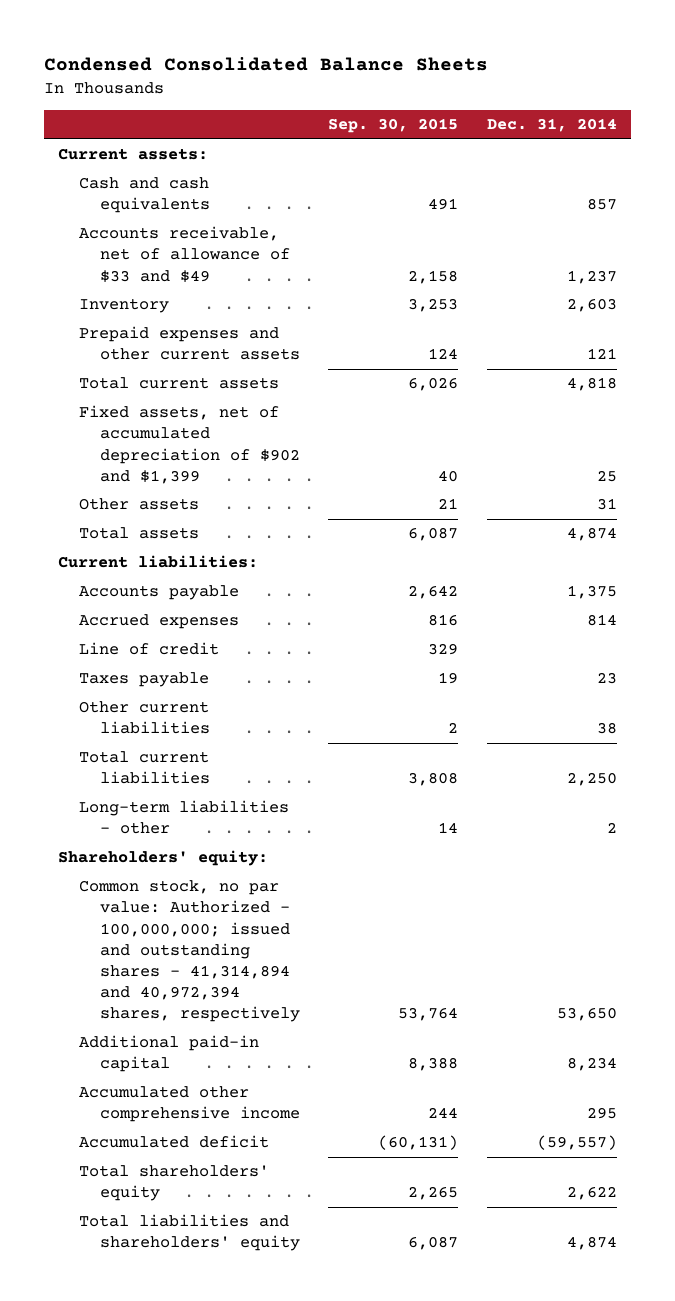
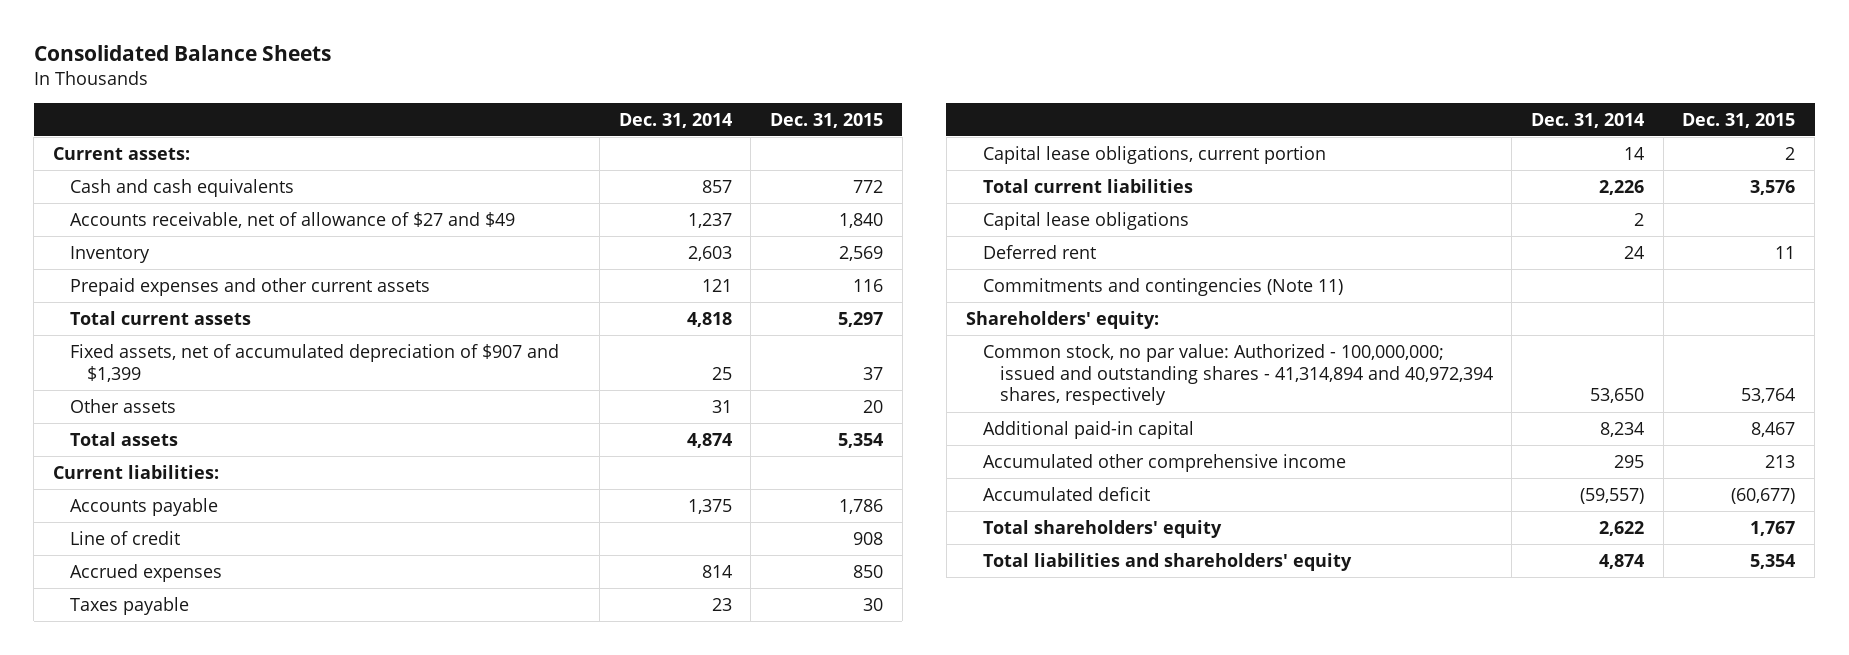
- Condensed Consolidated Balance Sheets
+ Consolidated Balance Sheets
- | Sep. 30, 2015 | Dec. 31, 2014
+ | Dec. 31, 2014 | Dec. 31, 2015
- Accounts receivable, net of allowance of $33 and $49 | 2,158 | 1,237
+ Accounts receivable, net of allowance of $27 and $49 | 1,237 | 1,840
- Fixed assets, net of accumulated depreciation of $902 and $1,399 | 40 | 25
+ Fixed assets, net of accumulated depreciation of $907 and $1,399 | 25 | 37
moved down: Accrued expenses | 814 | 850
- Other current liabilities | 2 | 38
- Total current liabilities | 3,808 | 2,250
- Long-term liabilities - other | 14 | 2
+ Capital lease obligations, current portion | 14 | 2
+ Total current liabilities | 2,226 | 3,576
+ Capital lease obligations | 2 |
+ Deferred rent | 24 | 11
+ Commitments and contingencies (Note 11)

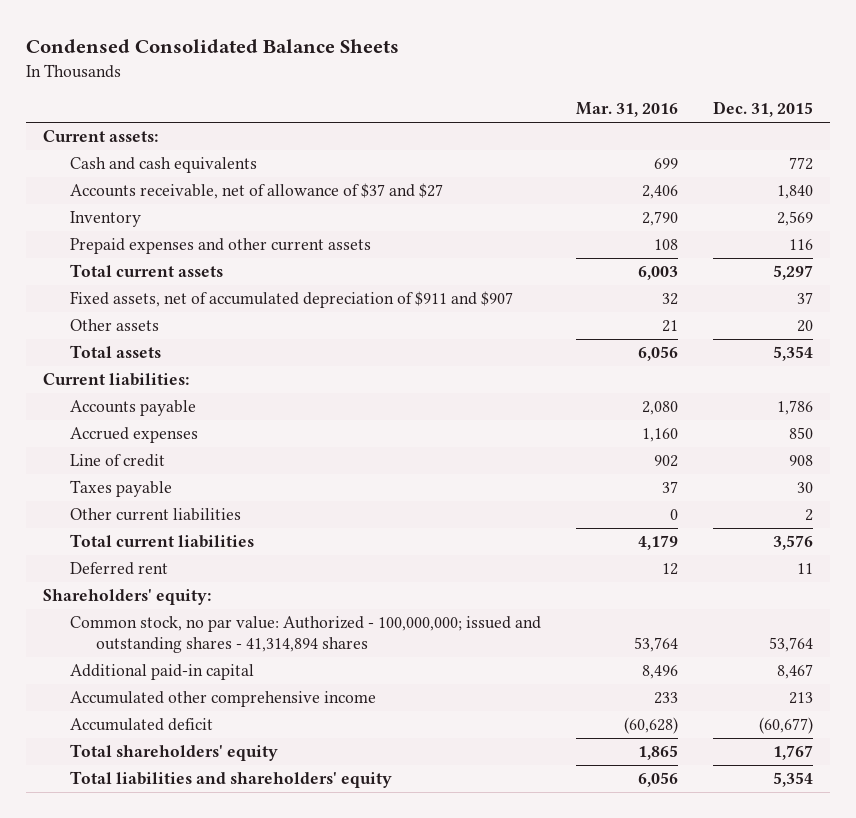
- Consolidated Balance Sheets
+ Condensed Consolidated Balance Sheets
- | Dec. 31, 2014 | Dec. 31, 2015
+ | Mar. 31, 2016 | Dec. 31, 2015
- Accounts receivable, net of allowance of $27 and $49 | 1,237 | 1,840
+ Accounts receivable, net of allowance of $37 and $27 | 2,406 | 1,840
- Fixed assets, net of accumulated depreciation of $907 and $1,399 | 25 | 37
+ Fixed assets, net of accumulated depreciation of $911 and $907 | 32 | 37
moved down: Line of credit | 902 | 908
- Capital lease obligations, current portion | 14 | 2
+ Other current liabilities | 0 | 2
- Capital lease obligations | 2 |
- Commitments and contingencies (Note 11)
- Common stock, no par value: Authorized - 100,000,000; issued and outstanding shares - 41,314,894 and 40,972,394 shares, respectively | 53,650 | 53,764
+ Common stock, no par value: Authorized - 100,000,000; issued and outstanding shares - 41,314,894 shares | 53,764 | 53,764

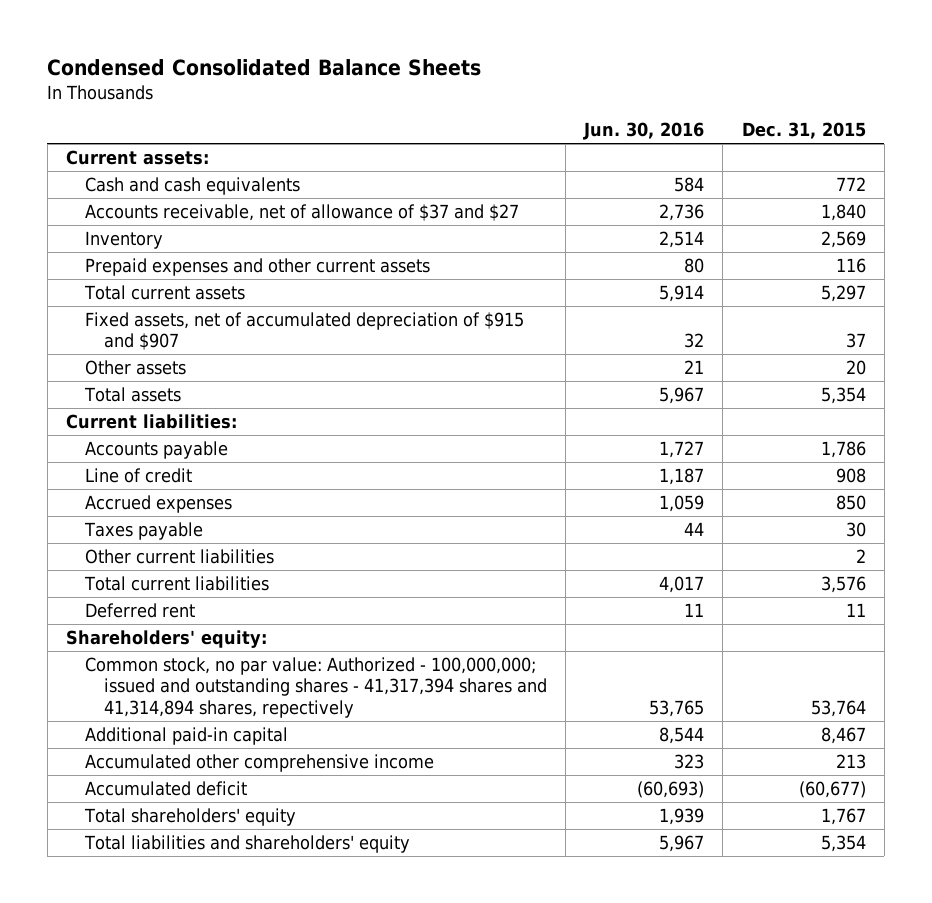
- | Mar. 31, 2016 | Dec. 31, 2015
+ | Jun. 30, 2016 | Dec. 31, 2015
- Fixed assets, net of accumulated depreciation of $911 and $907 | 32 | 37
+ Fixed assets, net of accumulated depreciation of $915 and $907 | 32 | 37
moved down: Accrued expenses | 1,059 | 850
- Common stock, no par value: Authorized - 100,000,000; issued and outstanding shares - 41,314,894 shares | 53,764 | 53,764
+ Common stock, no par value: Authorized - 100,000,000; issued and outstanding shares - 41,317,394 shares and 41,314,894 shares, repectively | 53,765 | 53,764

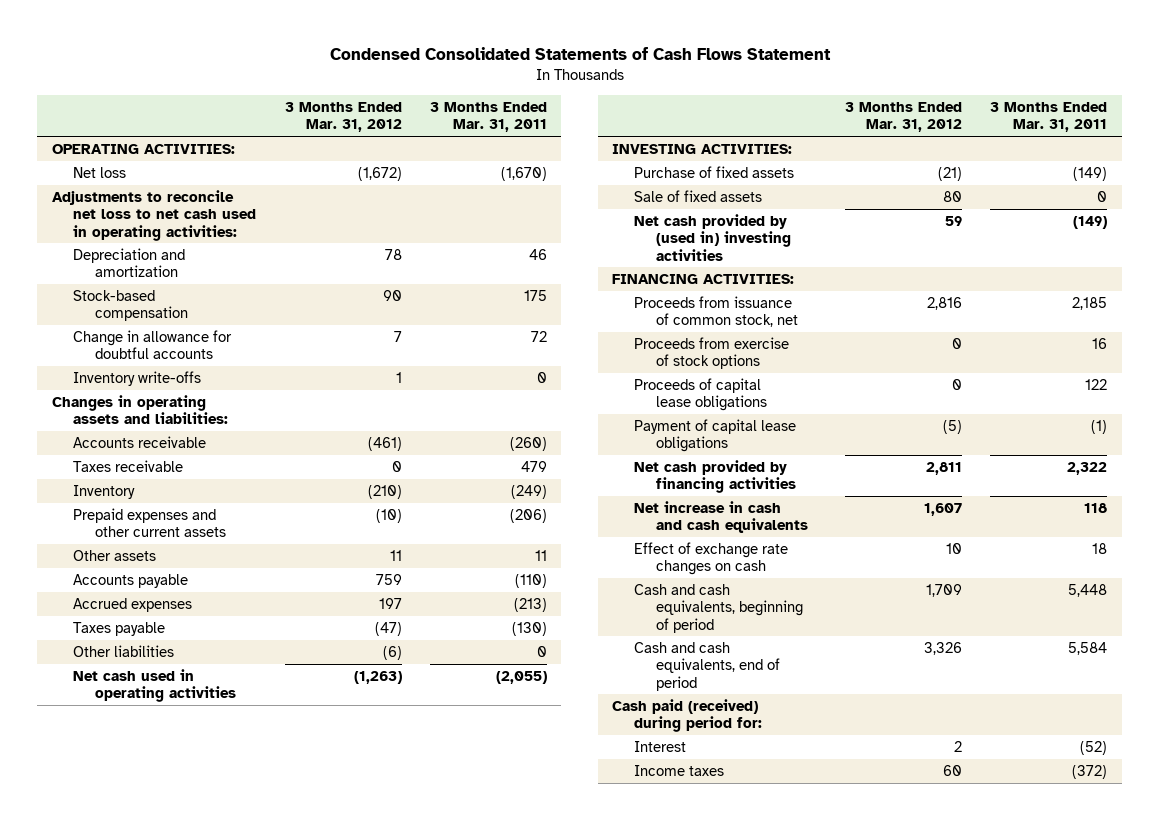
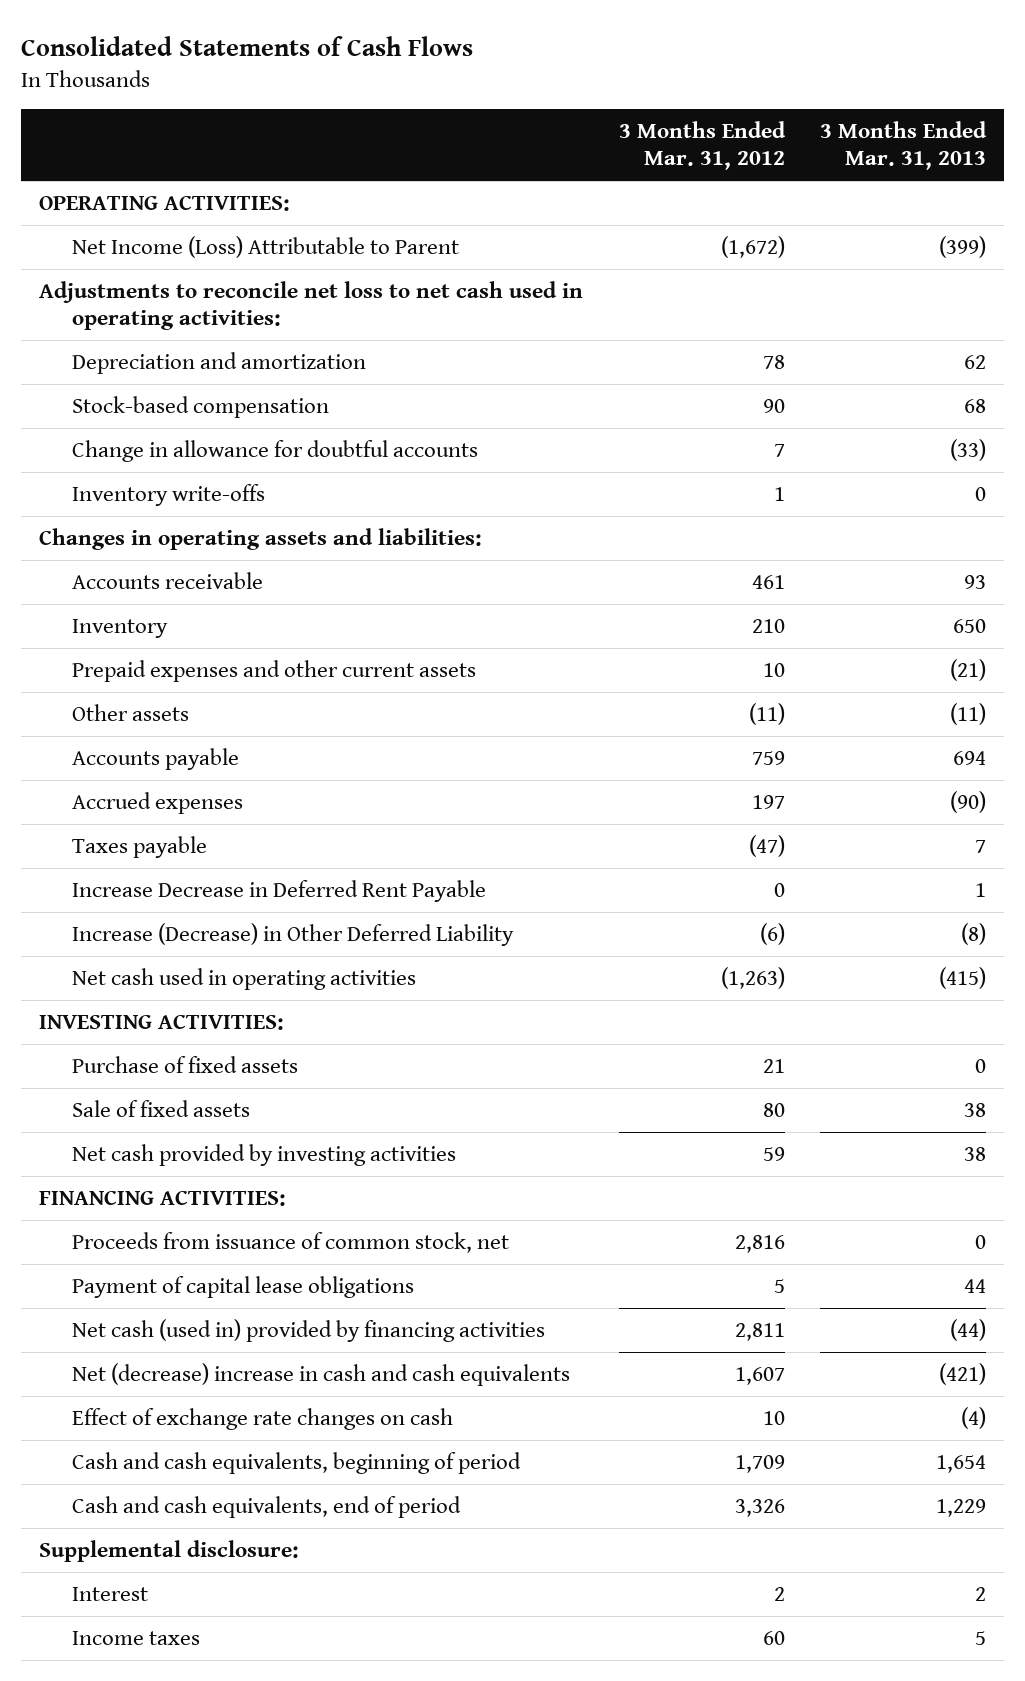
- Condensed Consolidated Statements of Cash Flows Statement
+ Consolidated Statements of Cash Flows
- | 3 Months Ended Mar. 31, 2012 | 3 Months Ended Mar. 31, 2011
+ | 3 Months Ended Mar. 31, 2012 | 3 Months Ended Mar. 31, 2013
- Net loss | (1,672) | (1,670)
+ Net Income (Loss) Attributable to Parent | (1,672) | (399)
- Accounts receivable | (461) | (260)
- Taxes receivable | 0 | 479
- Inventory | (210) | (249)
- Prepaid expenses and other current assets | (10) | (206)
- Other assets | 11 | 11
+ Accounts receivable | 461 | 93
+ Inventory | 210 | 650
+ Prepaid expenses and other current assets | 10 | (21)
+ Other assets | (11) | (11)
- Other liabilities | (6) | 0
+ Increase Decrease in Deferred Rent Payable | 0 | 1
+ Increase (Decrease) in Other Deferred Liability | (6) | (8)
- Purchase of fixed assets | (21) | (149)
+ Purchase of fixed assets | 21 | 0
- Net cash provided by (used in) investing activities | 59 | (149)
+ Net cash provided by investing activities | 59 | 38
- Proceeds from exercise of stock options | 0 | 16
- Proceeds of capital lease obligations | 0 | 122
- Payment of capital lease obligations | (5) | (1)
- Net cash provided by financing activities | 2,811 | 2,322
- Net increase in cash and cash equivalents | 1,607 | 118
+ Payment of capital lease obligations | 5 | 44
+ Net cash (used in) provided by financing activities | 2,811 | (44)
+ Net (decrease) increase in cash and cash equivalents | 1,607 | (421)
- Cash paid (received) during period for:
+ Supplemental disclosure:

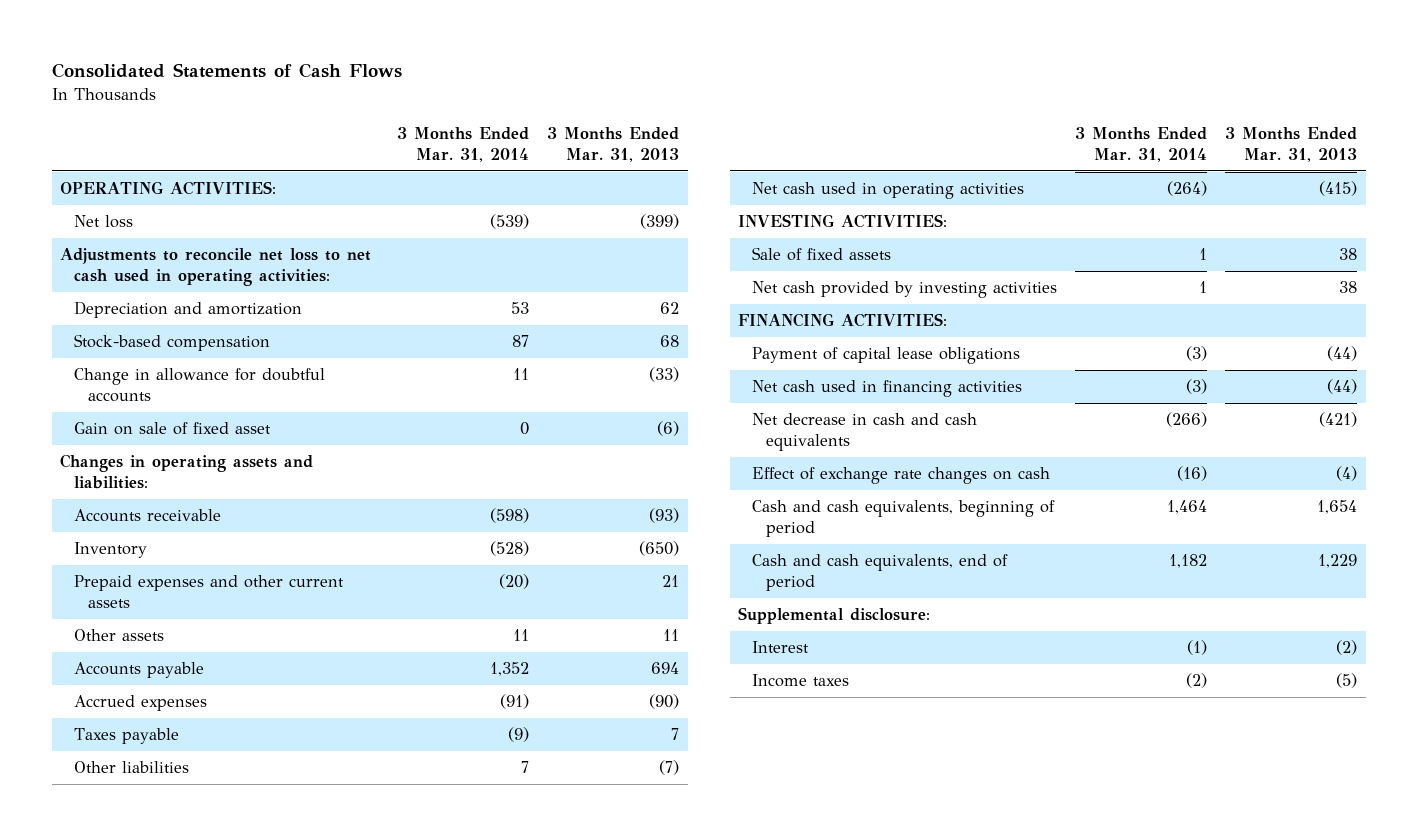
- | 3 Months Ended Mar. 31, 2012 | 3 Months Ended Mar. 31, 2013
+ | 3 Months Ended Mar. 31, 2014 | 3 Months Ended Mar. 31, 2013
- Net Income (Loss) Attributable to Parent | (1,672) | (399)
+ Net loss | (539) | (399)
- Inventory write-offs | 1 | 0
+ Gain on sale of fixed asset | 0 | (6)
- Accounts receivable | 461 | 93
- Inventory | 210 | 650
- Prepaid expenses and other current assets | 10 | (21)
- Other assets | (11) | (11)
+ Accounts receivable | (598) | (93)
+ Inventory | (528) | (650)
+ Prepaid expenses and other current assets | (20) | 21
+ Other assets | 11 | 11
- Increase Decrease in Deferred Rent Payable | 0 | 1
- Increase (Decrease) in Other Deferred Liability | (6) | (8)
+ Other liabilities | 7 | (7)
- Purchase of fixed assets | 21 | 0
- Proceeds from issuance of common stock, net | 2,816 | 0
- Payment of capital lease obligations | 5 | 44
- Net cash (used in) provided by financing activities | 2,811 | (44)
- Net (decrease) increase in cash and cash equivalents | 1,607 | (421)
+ Payment of capital lease obligations | (3) | (44)
+ Net cash used in financing activities | (3) | (44)
+ Net decrease in cash and cash equivalents | (266) | (421)
- Interest | 2 | 2
- Income taxes | 60 | 5
+ Interest | (1) | (2)
+ Income taxes | (2) | (5)

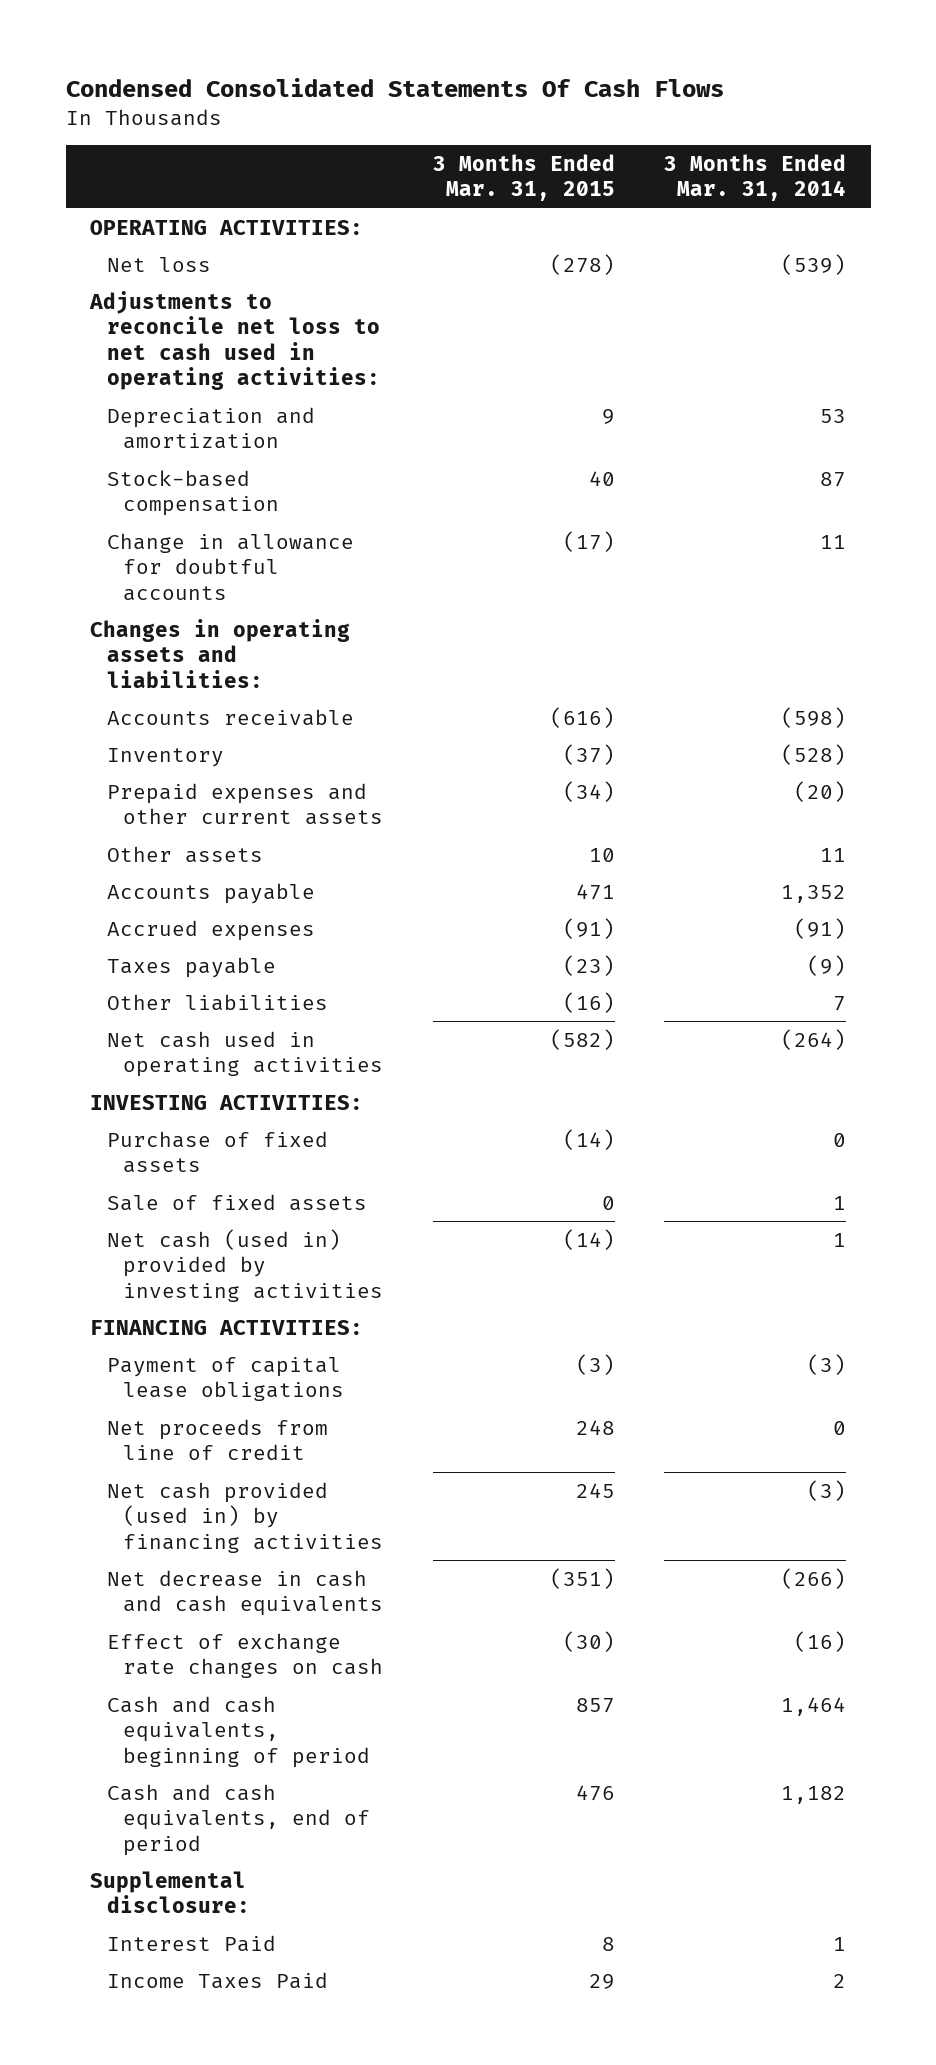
- Consolidated Statements of Cash Flows
+ Condensed Consolidated Statements Of Cash Flows
- | 3 Months Ended Mar. 31, 2014 | 3 Months Ended Mar. 31, 2013
+ | 3 Months Ended Mar. 31, 2015 | 3 Months Ended Mar. 31, 2014
- Gain on sale of fixed asset | 0 | (6)
+ Purchase of fixed assets | (14) | 0
- Net cash provided by investing activities | 1 | 38
+ Net cash (used in) provided by investing activities | (14) | 1
- Net cash used in financing activities | (3) | (44)
+ Net proceeds from line of credit | 248 | 0
+ Net cash provided (used in) by financing activities | 245 | (3)
- Interest | (1) | (2)
- Income taxes | (2) | (5)
+ Interest Paid | 8 | 1
+ Income Taxes Paid | 29 | 2

